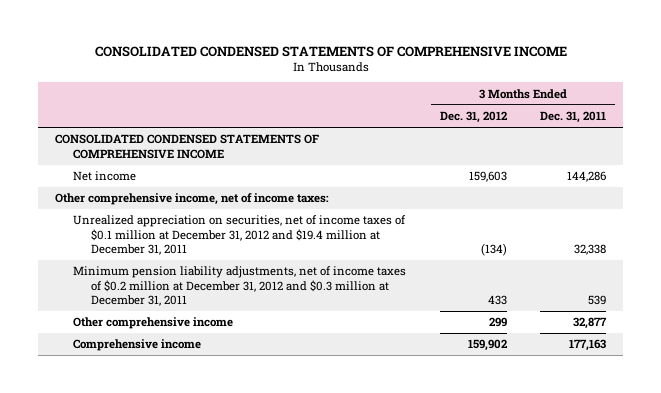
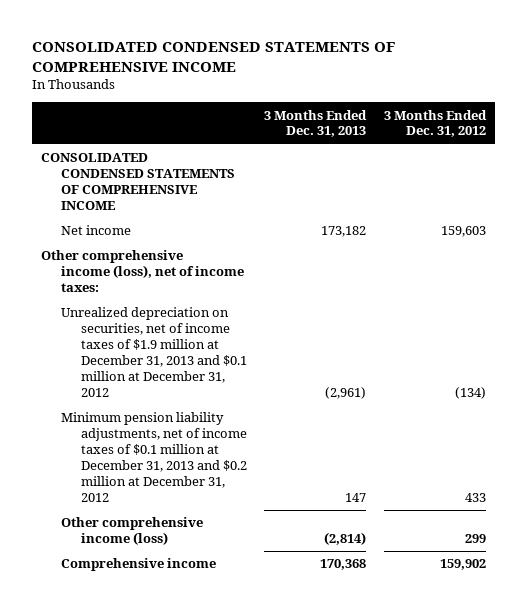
- | 3 Months Ended Dec. 31, 2012 | 3 Months Ended Dec. 31, 2011
+ | 3 Months Ended Dec. 31, 2013 | 3 Months Ended Dec. 31, 2012
- Other comprehensive income, net of income taxes:
- Unrealized appreciation on securities, net of income taxes of $0.1 million at December 31, 2012 and $19.4 million at December 31, 2011 | (134) | 32,338
- Minimum pension liability adjustments, net of income taxes of $0.2 million at December 31, 2012 and $0.3 million at December 31, 2011 | 433 | 539
- Other comprehensive income | 299 | 32,877
+ Other comprehensive income (loss), net of income taxes:
+ Unrealized depreciation on securities, net of income taxes of $1.9 million at December 31, 2013 and $0.1 million at December 31, 2012 | (2,961) | (134)
+ Minimum pension liability adjustments, net of income taxes of $0.1 million at December 31, 2013 and $0.2 million at December 31, 2012 | 147 | 433
+ Other comprehensive income (loss) | (2,814) | 299

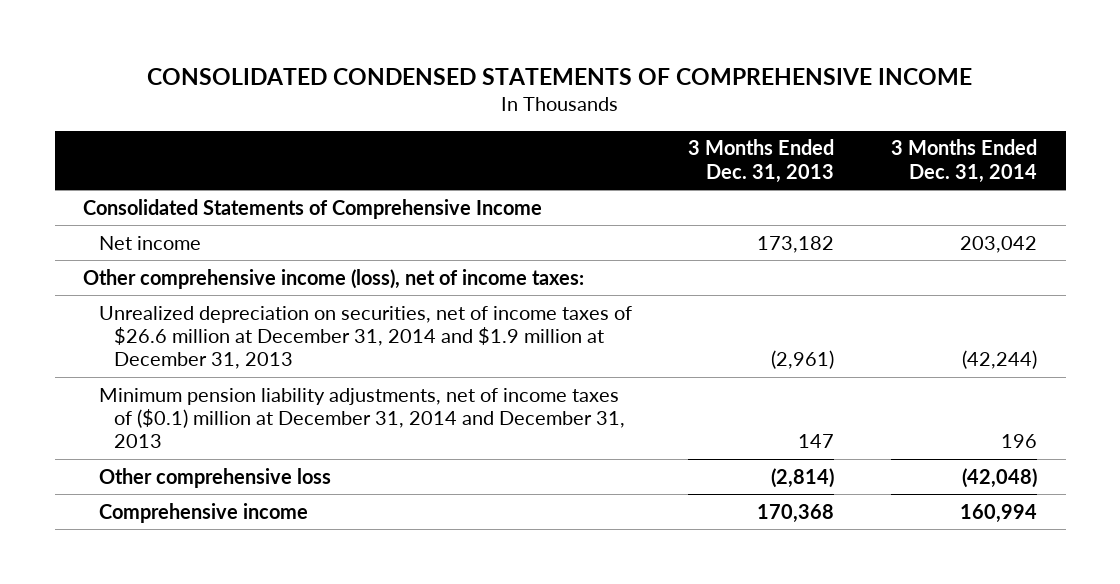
- | 3 Months Ended Dec. 31, 2013 | 3 Months Ended Dec. 31, 2012
+ | 3 Months Ended Dec. 31, 2013 | 3 Months Ended Dec. 31, 2014
- CONSOLIDATED CONDENSED STATEMENTS OF COMPREHENSIVE INCOME
+ Consolidated Statements of Comprehensive Income
- Unrealized depreciation on securities, net of income taxes of $1.9 million at December 31, 2013 and $0.1 million at December 31, 2012 | (2,961) | (134)
- Minimum pension liability adjustments, net of income taxes of $0.1 million at December 31, 2013 and $0.2 million at December 31, 2012 | 147 | 433
- Other comprehensive income (loss) | (2,814) | 299
+ Unrealized depreciation on securities, net of income taxes of $26.6 million at December 31, 2014 and $1.9 million at December 31, 2013 | (2,961) | (42,244)
+ Minimum pension liability adjustments, net of income taxes of ($0.1) million at December 31, 2014 and December 31, 2013 | 147 | 196
+ Other comprehensive loss | (2,814) | (42,048)

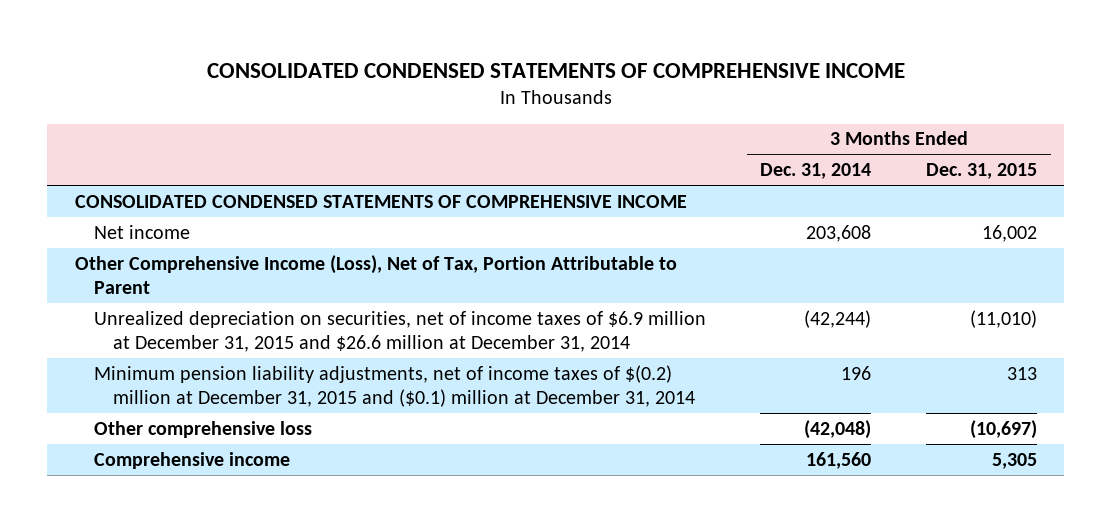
- | 3 Months Ended Dec. 31, 2013 | 3 Months Ended Dec. 31, 2014
+ | 3 Months Ended Dec. 31, 2014 | 3 Months Ended Dec. 31, 2015
- Consolidated Statements of Comprehensive Income
- Net income | 173,182 | 203,042
- Other comprehensive income (loss), net of income taxes:
- Unrealized depreciation on securities, net of income taxes of $26.6 million at December 31, 2014 and $1.9 million at December 31, 2013 | (2,961) | (42,244)
- Minimum pension liability adjustments, net of income taxes of ($0.1) million at December 31, 2014 and December 31, 2013 | 147 | 196
+ CONSOLIDATED CONDENSED STATEMENTS OF COMPREHENSIVE INCOME
+ Net income | 203,608 | 16,002
+ Other Comprehensive Income (Loss), Net of Tax, Portion Attributable to Parent
+ Unrealized depreciation on securities, net of income taxes of $6.9 million at December 31, 2015 and $26.6 million at December 31, 2014 | (42,244) | (11,010)
+ Minimum pension liability adjustments, net of income taxes of $(0.2) million at December 31, 2015 and ($0.1) million at December 31, 2014 | 196 | 313
- Comprehensive income | 170,368 | 160,994
+ Comprehensive income | 161,560 | 5,305

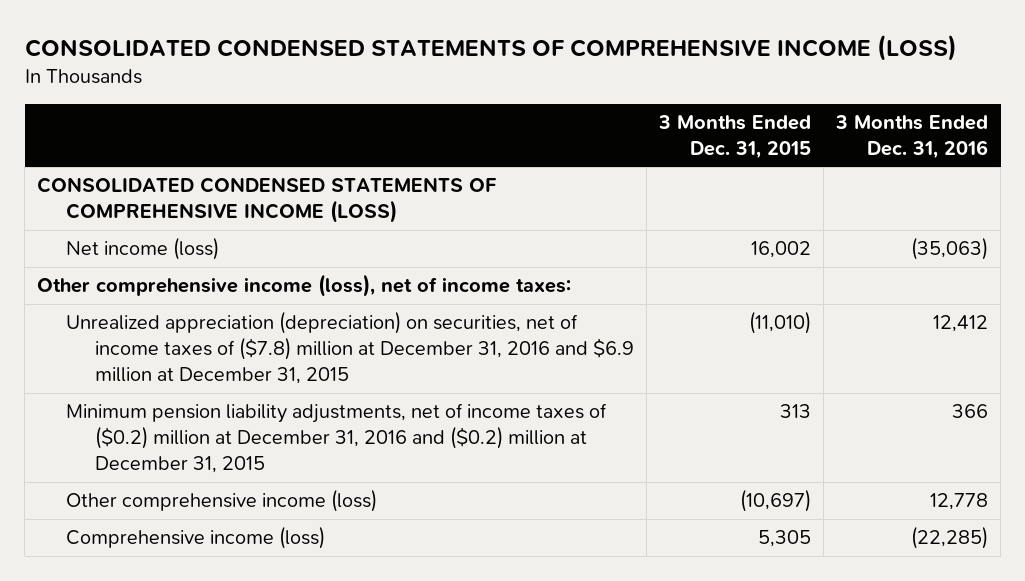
- CONSOLIDATED CONDENSED STATEMENTS OF COMPREHENSIVE INCOME
+ CONSOLIDATED CONDENSED STATEMENTS OF COMPREHENSIVE INCOME (LOSS)
- | 3 Months Ended Dec. 31, 2014 | 3 Months Ended Dec. 31, 2015
+ | 3 Months Ended Dec. 31, 2015 | 3 Months Ended Dec. 31, 2016
- CONSOLIDATED CONDENSED STATEMENTS OF COMPREHENSIVE INCOME
- Net income | 203,608 | 16,002
- Other Comprehensive Income (Loss), Net of Tax, Portion Attributable to Parent
- Unrealized depreciation on securities, net of income taxes of $6.9 million at December 31, 2015 and $26.6 million at December 31, 2014 | (42,244) | (11,010)
- Minimum pension liability adjustments, net of income taxes of $(0.2) million at December 31, 2015 and ($0.1) million at December 31, 2014 | 196 | 313
- Other comprehensive loss | (42,048) | (10,697)
- Comprehensive income | 161,560 | 5,305
+ CONSOLIDATED CONDENSED STATEMENTS OF COMPREHENSIVE INCOME (LOSS)
+ Net income (loss) | 16,002 | (35,063)
+ Other comprehensive income (loss), net of income taxes:
+ Unrealized appreciation (depreciation) on securities, net of income taxes of ($7.8) million at December 31, 2016 and $6.9 million at December 31, 2015 | (11,010) | 12,412
+ Minimum pension liability adjustments, net of income taxes of ($0.2) million at December 31, 2016 and ($0.2) million at December 31, 2015 | 313 | 366
+ Other comprehensive income (loss) | (10,697) | 12,778
+ Comprehensive income (loss) | 5,305 | (22,285)

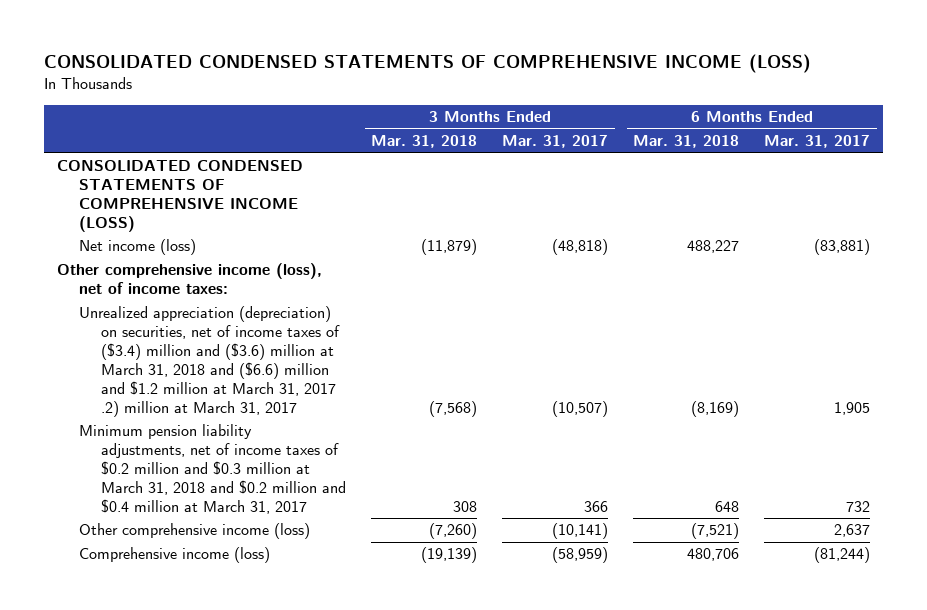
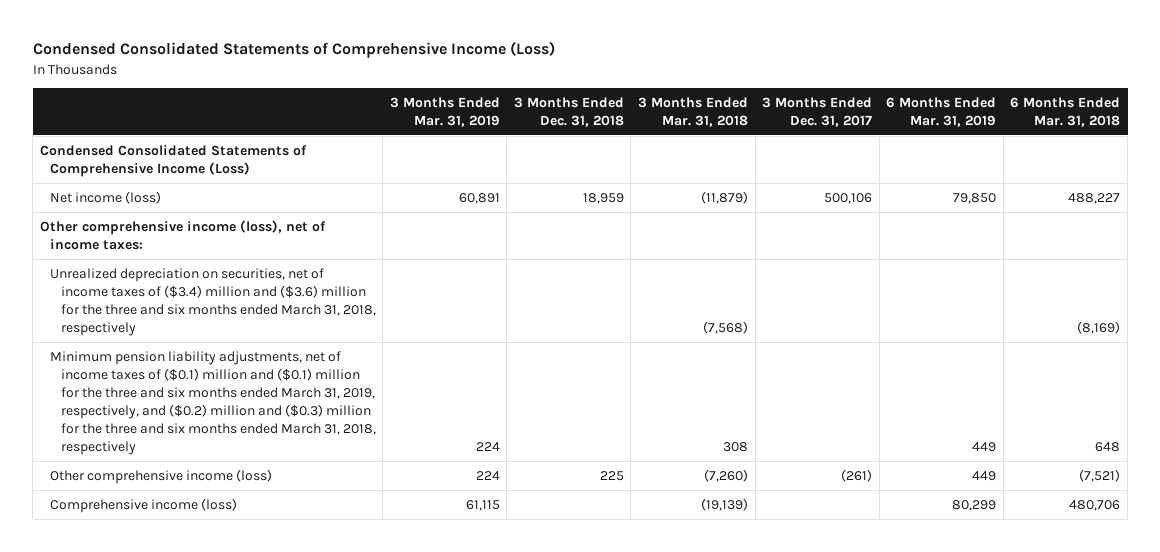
- CONSOLIDATED CONDENSED STATEMENTS OF COMPREHENSIVE INCOME (LOSS)
+ Condensed Consolidated Statements of Comprehensive Income (Loss)
- | 3 Months Ended Mar. 31, 2018 | 3 Months Ended Mar. 31, 2017 | 6 Months Ended Mar. 31, 2018 | 6 Months Ended Mar. 31, 2017
+ | 3 Months Ended Mar. 31, 2019 | 3 Months Ended Dec. 31, 2018 | 3 Months Ended Mar. 31, 2018 | 3 Months Ended Dec. 31, 2017 | 6 Months Ended Mar. 31, 2019 | 6 Months Ended Mar. 31, 2018
- CONSOLIDATED CONDENSED STATEMENTS OF COMPREHENSIVE INCOME (LOSS)
+ Condensed Consolidated Statements of Comprehensive Income (Loss)
- Unrealized appreciation (depreciation) on securities, net of income taxes of ($3.4) million and ($3.6) million at March 31, 2018 and ($6.6) million and $1.2 million at March 31, 2017 .2) million at March 31, 2017 | (7,568) | (10,507) | (8,169) | 1,905
- Minimum pension liability adjustments, net of income taxes of $0.2 million and $0.3 million at March 31, 2018 and $0.2 million and $0.4 million at March 31, 2017 | 308 | 366 | 648 | 732
+ Unrealized depreciation on securities, net of income taxes of ($3.4) million and ($3.6) million for the three and six months ended March 31, 2018, respectively | | | (7,568) | | | (8,169)
+ Minimum pension liability adjustments, net of income taxes of ($0.1) million and ($0.1) million for the three and six months ended March 31, 2019, respectively, and ($0.2) million and ($0.3) million for the three and six months ended March 31, 2018, respectively | 224 | | 308 | | 449 | 648

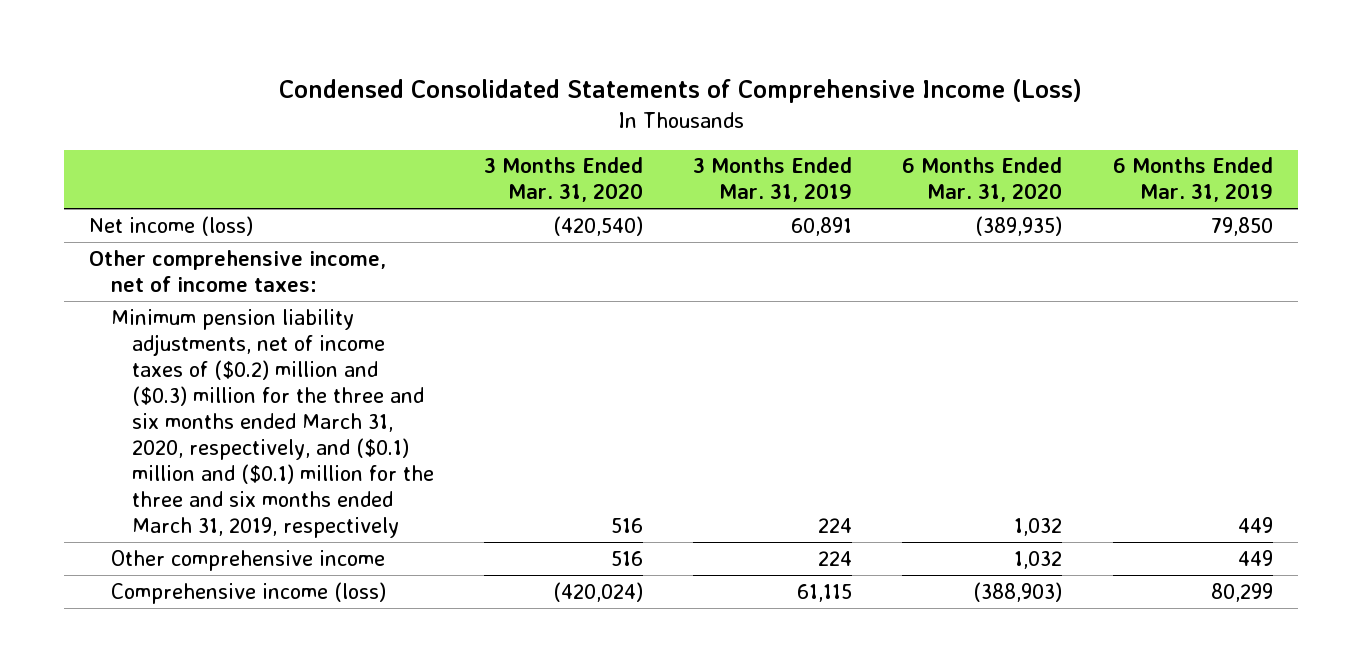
- | 3 Months Ended Mar. 31, 2019 | 3 Months Ended Dec. 31, 2018 | 3 Months Ended Mar. 31, 2018 | 3 Months Ended Dec. 31, 2017 | 6 Months Ended Mar. 31, 2019 | 6 Months Ended Mar. 31, 2018
+ | 3 Months Ended Mar. 31, 2020 | 3 Months Ended Mar. 31, 2019 | 6 Months Ended Mar. 31, 2020 | 6 Months Ended Mar. 31, 2019
- Condensed Consolidated Statements of Comprehensive Income (Loss)
- Other comprehensive income (loss), net of income taxes:
- Unrealized depreciation on securities, net of income taxes of ($3.4) million and ($3.6) million for the three and six months ended March 31, 2018, respectively | | | (7,568) | | | (8,169)
- Minimum pension liability adjustments, net of income taxes of ($0.1) million and ($0.1) million for the three and six months ended March 31, 2019, respectively, and ($0.2) million and ($0.3) million for the three and six months ended March 31, 2018, respectively | 224 | | 308 | | 449 | 648
- Other comprehensive income (loss) | 224 | 225 | (7,260) | (261) | 449 | (7,521)
+ Other comprehensive income, net of income taxes:
+ Minimum pension liability adjustments, net of income taxes of ($0.2) million and ($0.3) million for the three and six months ended March 31, 2020, respectively, and ($0.1) million and ($0.1) million for the three and six months ended March 31, 2019, respectively | 516 | 224 | 1,032 | 449
+ Other comprehensive income | 516 | 224 | 1,032 | 449

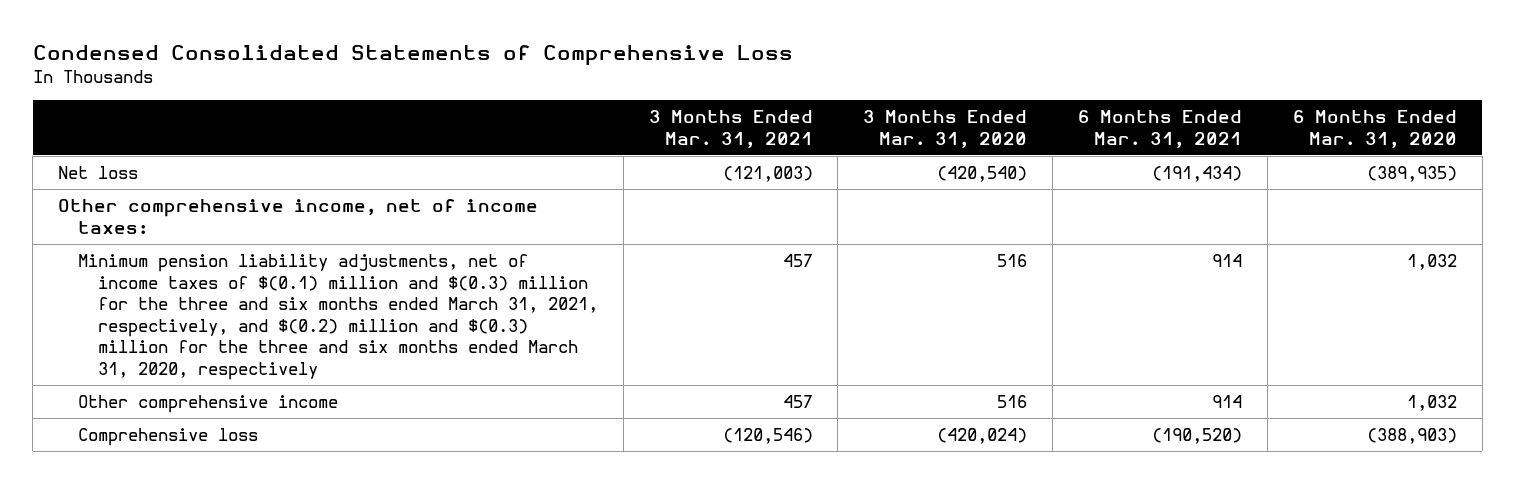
- Condensed Consolidated Statements of Comprehensive Income (Loss)
+ Condensed Consolidated Statements of Comprehensive Loss
- | 3 Months Ended Mar. 31, 2020 | 3 Months Ended Mar. 31, 2019 | 6 Months Ended Mar. 31, 2020 | 6 Months Ended Mar. 31, 2019
+ | 3 Months Ended Mar. 31, 2021 | 3 Months Ended Mar. 31, 2020 | 6 Months Ended Mar. 31, 2021 | 6 Months Ended Mar. 31, 2020
- Net income (loss) | (420,540) | 60,891 | (389,935) | 79,850
+ Net loss | (121,003) | (420,540) | (191,434) | (389,935)
- Minimum pension liability adjustments, net of income taxes of ($0.2) million and ($0.3) million for the three and six months ended March 31, 2020, respectively, and ($0.1) million and ($0.1) million for the three and six months ended March 31, 2019, respectively | 516 | 224 | 1,032 | 449
+ Minimum pension liability adjustments, net of income taxes of $(0.1) million and $(0.3) million for the three and six months ended March 31, 2021, respectively, and $(0.2) million and $(0.3) million for the three and six months ended March 31, 2020, respectively | 457 | 516 | 914 | 1,032
- Comprehensive income (loss) | (420,024) | 61,115 | (388,903) | 80,299
+ Comprehensive loss | (120,546) | (420,024) | (190,520) | (388,903)

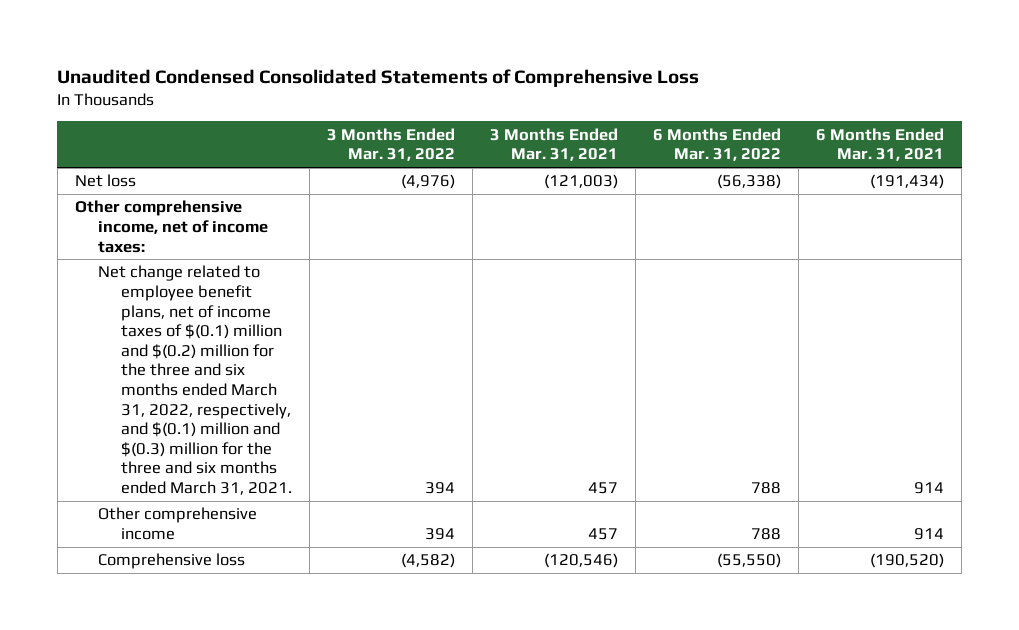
- Condensed Consolidated Statements of Comprehensive Loss
+ Unaudited Condensed Consolidated Statements of Comprehensive Loss
- | 3 Months Ended Mar. 31, 2021 | 3 Months Ended Mar. 31, 2020 | 6 Months Ended Mar. 31, 2021 | 6 Months Ended Mar. 31, 2020
+ | 3 Months Ended Mar. 31, 2022 | 3 Months Ended Mar. 31, 2021 | 6 Months Ended Mar. 31, 2022 | 6 Months Ended Mar. 31, 2021
- Minimum pension liability adjustments, net of income taxes of $(0.1) million and $(0.3) million for the three and six months ended March 31, 2021, respectively, and $(0.2) million and $(0.3) million for the three and six months ended March 31, 2020, respectively | 457 | 516 | 914 | 1,032
+ Net change related to employee benefit plans, net of income taxes of $(0.1) million and $(0.2) million for the three and six months ended March 31, 2022, respectively, and $(0.1) million and $(0.3) million for the three and six months ended March 31, 2021. | 394 | 457 | 788 | 914

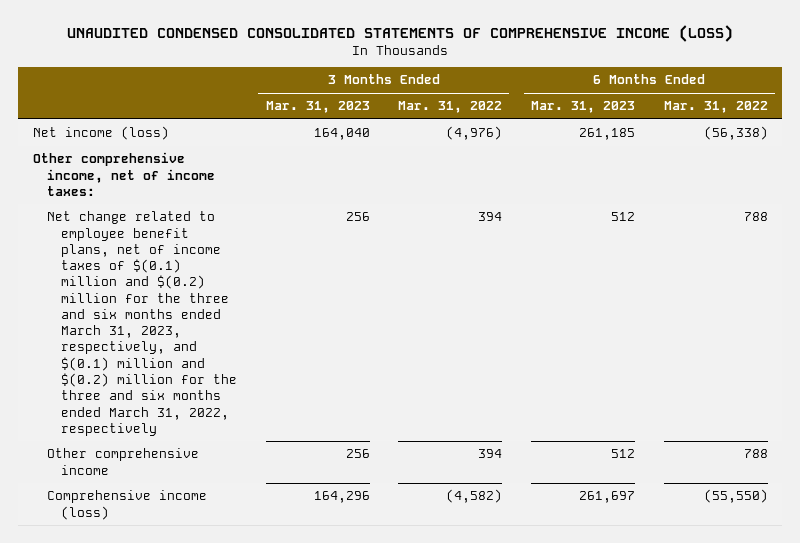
- Unaudited Condensed Consolidated Statements of Comprehensive Loss
+ UNAUDITED CONDENSED CONSOLIDATED STATEMENTS OF COMPREHENSIVE INCOME (LOSS)
- | 3 Months Ended Mar. 31, 2022 | 3 Months Ended Mar. 31, 2021 | 6 Months Ended Mar. 31, 2022 | 6 Months Ended Mar. 31, 2021
+ | 3 Months Ended Mar. 31, 2023 | 3 Months Ended Mar. 31, 2022 | 6 Months Ended Mar. 31, 2023 | 6 Months Ended Mar. 31, 2022
- Net loss | (4,976) | (121,003) | (56,338) | (191,434)
+ Net income (loss) | 164,040 | (4,976) | 261,185 | (56,338)
- Net change related to employee benefit plans, net of income taxes of $(0.1) million and $(0.2) million for the three and six months ended March 31, 2022, respectively, and $(0.1) million and $(0.3) million for the three and six months ended March 31, 2021. | 394 | 457 | 788 | 914
+ Net change related to employee benefit plans, net of income taxes of $(0.1) million and $(0.2) million for the three and six months ended March 31, 2023, respectively, and $(0.1) million and $(0.2) million for the three and six months ended March 31, 2022, respectively | 256 | 394 | 512 | 788
- Comprehensive loss | (4,582) | (120,546) | (55,550) | (190,520)
+ Comprehensive income (loss) | 164,296 | (4,582) | 261,697 | (55,550)

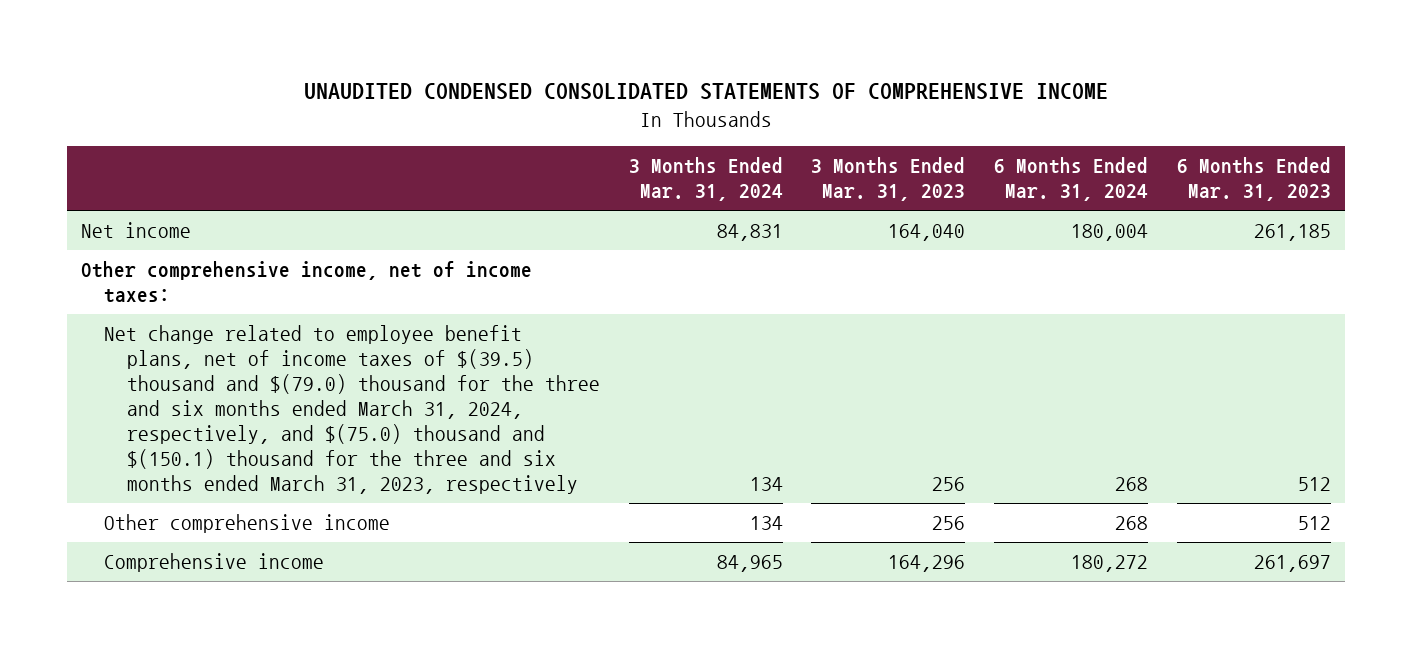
- UNAUDITED CONDENSED CONSOLIDATED STATEMENTS OF COMPREHENSIVE INCOME (LOSS)
+ UNAUDITED CONDENSED CONSOLIDATED STATEMENTS OF COMPREHENSIVE INCOME
- | 3 Months Ended Mar. 31, 2023 | 3 Months Ended Mar. 31, 2022 | 6 Months Ended Mar. 31, 2023 | 6 Months Ended Mar. 31, 2022
+ | 3 Months Ended Mar. 31, 2024 | 3 Months Ended Mar. 31, 2023 | 6 Months Ended Mar. 31, 2024 | 6 Months Ended Mar. 31, 2023
- Net income (loss) | 164,040 | (4,976) | 261,185 | (56,338)
+ Net income | 84,831 | 164,040 | 180,004 | 261,185
- Net change related to employee benefit plans, net of income taxes of $(0.1) million and $(0.2) million for the three and six months ended March 31, 2023, respectively, and $(0.1) million and $(0.2) million for the three and six months ended March 31, 2022, respectively | 256 | 394 | 512 | 788
+ Net change related to employee benefit plans, net of income taxes of $(39.5) thousand and $(79.0) thousand for the three and six months ended March 31, 2024, respectively, and $(75.0) thousand and $(150.1) thousand for the three and six months ended March 31, 2023, respectively | 134 | 256 | 268 | 512
- Comprehensive income (loss) | 164,296 | (4,582) | 261,697 | (55,550)
+ Comprehensive income | 84,965 | 164,296 | 180,272 | 261,697

